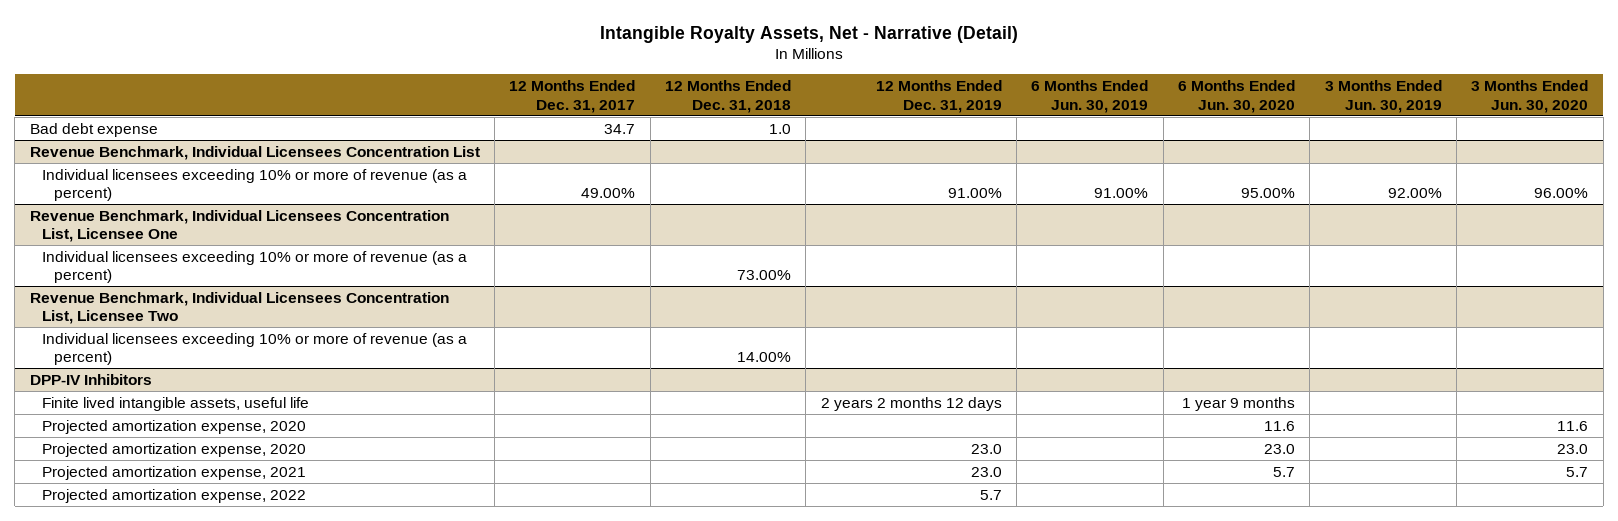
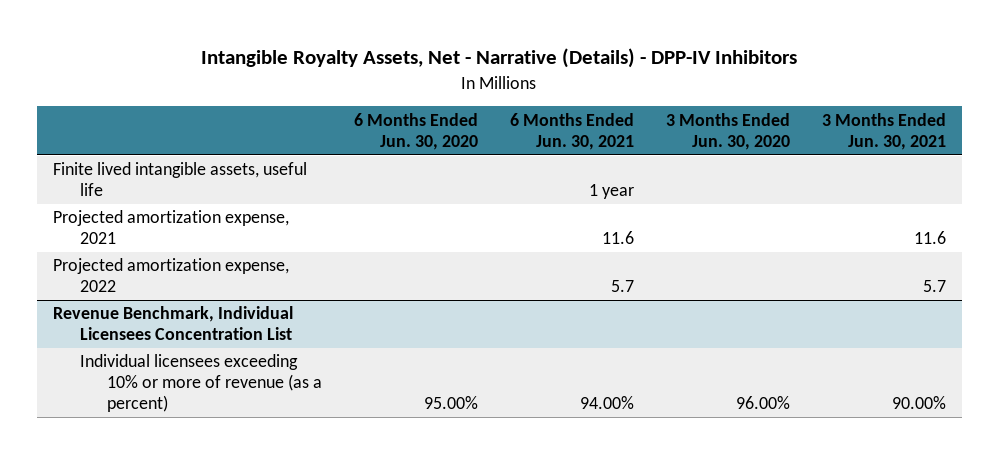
- Intangible Royalty Assets, Net - Narrative (Detail)
+ Intangible Royalty Assets, Net - Narrative (Details) - DPP-IV Inhibitors
- | 12 Months Ended Dec. 31, 2017 | 12 Months Ended Dec. 31, 2018 | 12 Months Ended Dec. 31, 2019 | 6 Months Ended Jun. 30, 2019 | 6 Months Ended Jun. 30, 2020 | 3 Months Ended Jun. 30, 2019 | 3 Months Ended Jun. 30, 2020
+ | 6 Months Ended Jun. 30, 2020 | 6 Months Ended Jun. 30, 2021 | 3 Months Ended Jun. 30, 2020 | 3 Months Ended Jun. 30, 2021
- Bad debt expense | 34.7 | 1.0 | | | | |
+ Finite lived intangible assets, useful life | | 1 year | |
+ Projected amortization expense, 2021 | | 11.6 | | 11.6
+ Projected amortization expense, 2022 | | 5.7 | | 5.7
- Revenue Benchmark, Individual Licensees Concentration List, Licensee One
- Individual licensees exceeding 10% or more of revenue (as a percent) | | 73.00% | | | | |
- Revenue Benchmark, Individual Licensees Concentration List, Licensee Two
- Individual licensees exceeding 10% or more of revenue (as a percent) | | 14.00% | | | | |
- DPP-IV Inhibitors
- Finite lived intangible assets, useful life | | | 2 years 2 months 12 days | | 1 year 9 months | |
- Projected amortization expense, 2020 | | | | | 11.6 | | 11.6
- Projected amortization expense, 2020 | | | 23.0 | | 23.0 | | 23.0
- Projected amortization expense, 2021 | | | 23.0 | | 5.7 | | 5.7
- Projected amortization expense, 2022 | | | 5.7 | | | |

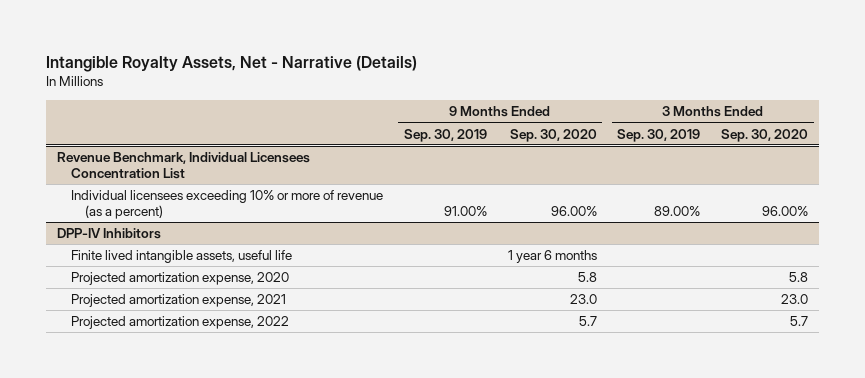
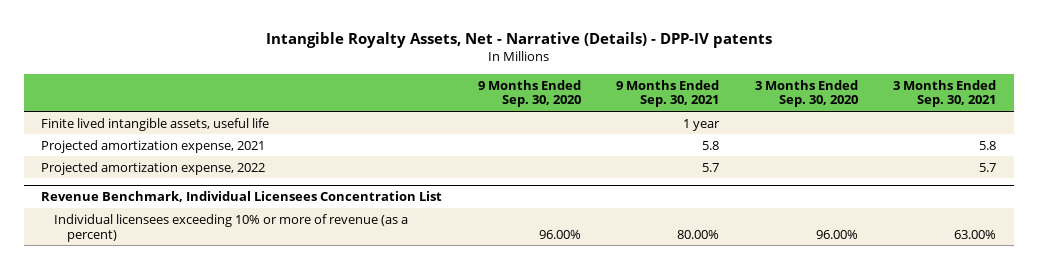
- Intangible Royalty Assets, Net - Narrative (Details)
+ Intangible Royalty Assets, Net - Narrative (Details) - DPP-IV patents
- | 9 Months Ended Sep. 30, 2019 | 9 Months Ended Sep. 30, 2020 | 3 Months Ended Sep. 30, 2019 | 3 Months Ended Sep. 30, 2020
+ | 9 Months Ended Sep. 30, 2020 | 9 Months Ended Sep. 30, 2021 | 3 Months Ended Sep. 30, 2020 | 3 Months Ended Sep. 30, 2021
+ Finite lived intangible assets, useful life | | 1 year | |
+ Projected amortization expense, 2021 | | 5.8 | | 5.8
+ Projected amortization expense, 2022 | | 5.7 | | 5.7
- DPP-IV Inhibitors
- Finite lived intangible assets, useful life | | 1 year 6 months | |
- Projected amortization expense, 2020 | | 5.8 | | 5.8
- Projected amortization expense, 2021 | | 23.0 | | 23.0
- Projected amortization expense, 2022 | | 5.7 | | 5.7

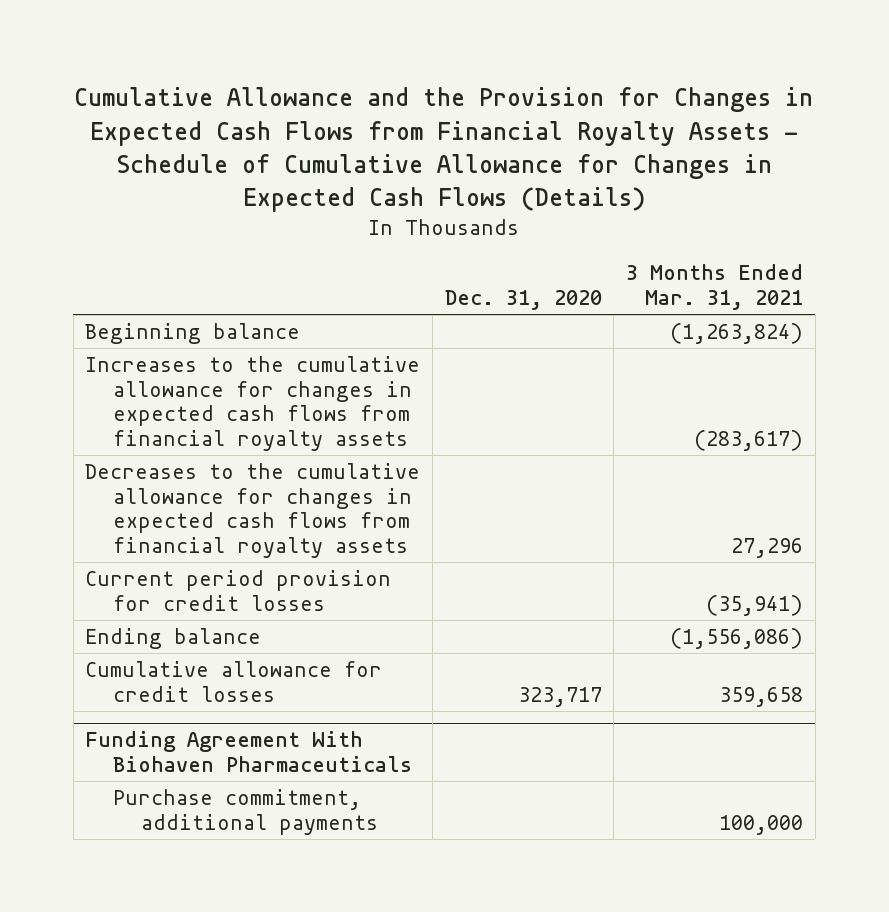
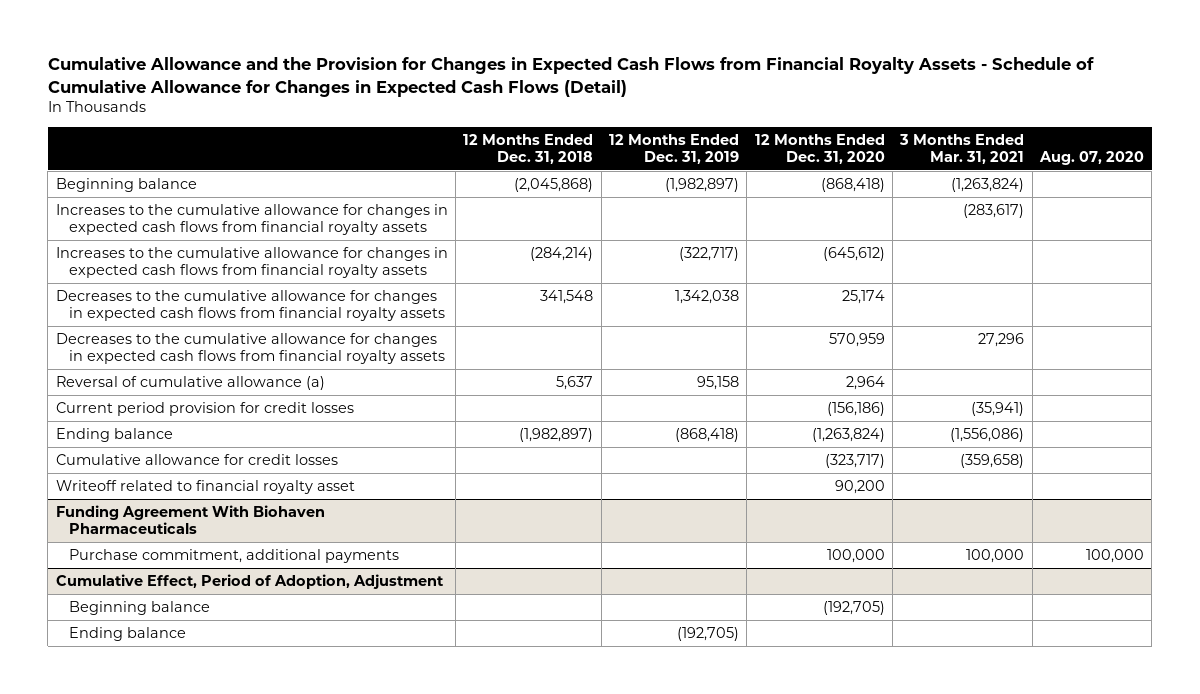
- Cumulative Allowance and the Provision for Changes in Expected Cash Flows from Financial Royalty Assets - Schedule of Cumulative Allowance for Changes in Expected Cash Flows (Details)
+ Cumulative Allowance and the Provision for Changes in Expected Cash Flows from Financial Royalty Assets - Schedule of Cumulative Allowance for Changes in Expected Cash Flows (Detail)
- | Dec. 31, 2020 | 3 Months Ended Mar. 31, 2021
+ | 12 Months Ended Dec. 31, 2018 | 12 Months Ended Dec. 31, 2019 | 12 Months Ended Dec. 31, 2020 | 3 Months Ended Mar. 31, 2021 | Aug. 07, 2020
+ Increases to the cumulative allowance for changes in expected cash flows from financial royalty assets | (284,214) | (322,717) | (645,612) | |
+ Decreases to the cumulative allowance for changes in expected cash flows from financial royalty assets | 341,548 | 1,342,038 | 25,174 | |
+ Reversal of cumulative allowance (a) | 5,637 | 95,158 | 2,964 | |
- Cumulative allowance for credit losses | 323,717 | 359,658
+ Cumulative allowance for credit losses | | | (323,717) | (359,658) |
+ Writeoff related to financial royalty asset | | | 90,200 | |
+ Cumulative Effect, Period of Adoption, Adjustment
+ Beginning balance | | | (192,705) | |
+ Ending balance | | (192,705) | | |

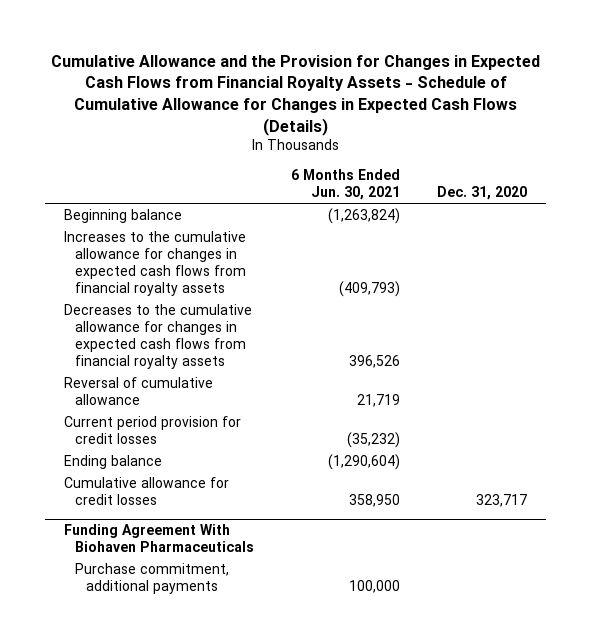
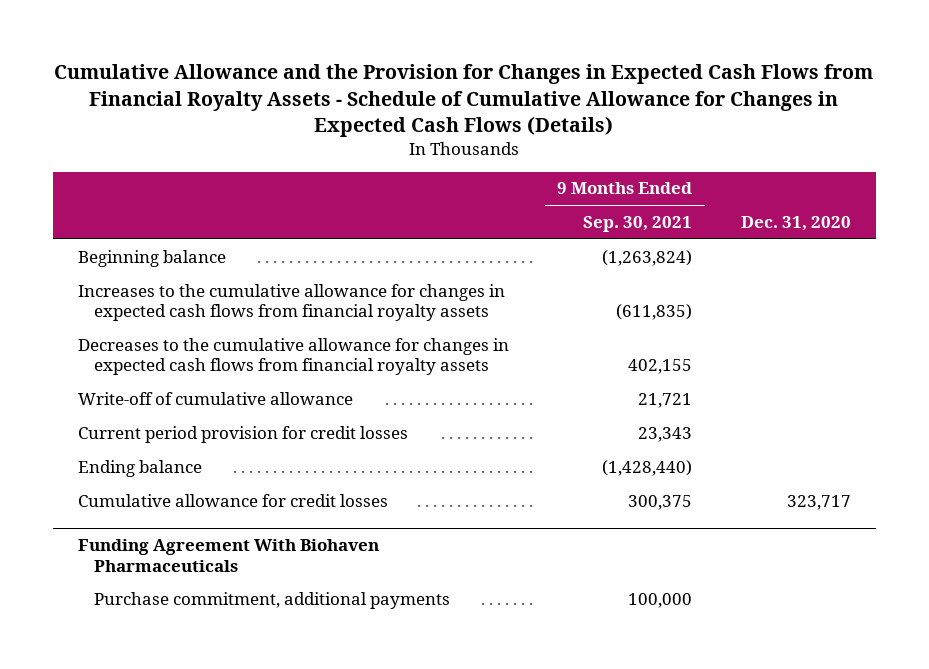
- | 6 Months Ended Jun. 30, 2021 | Dec. 31, 2020
+ | 9 Months Ended Sep. 30, 2021 | Dec. 31, 2020
- Reversal of cumulative allowance | 21,719 |
+ Write-off of cumulative allowance | 21,721 |

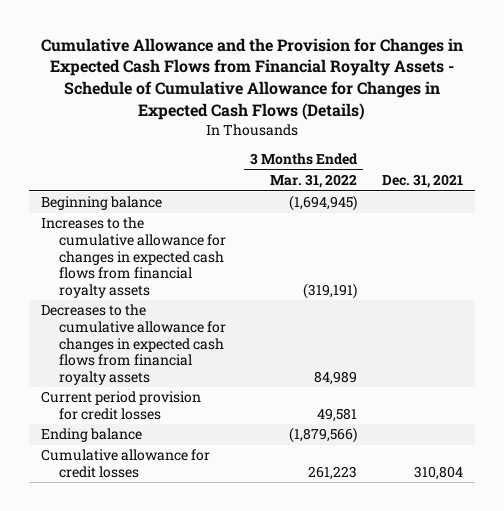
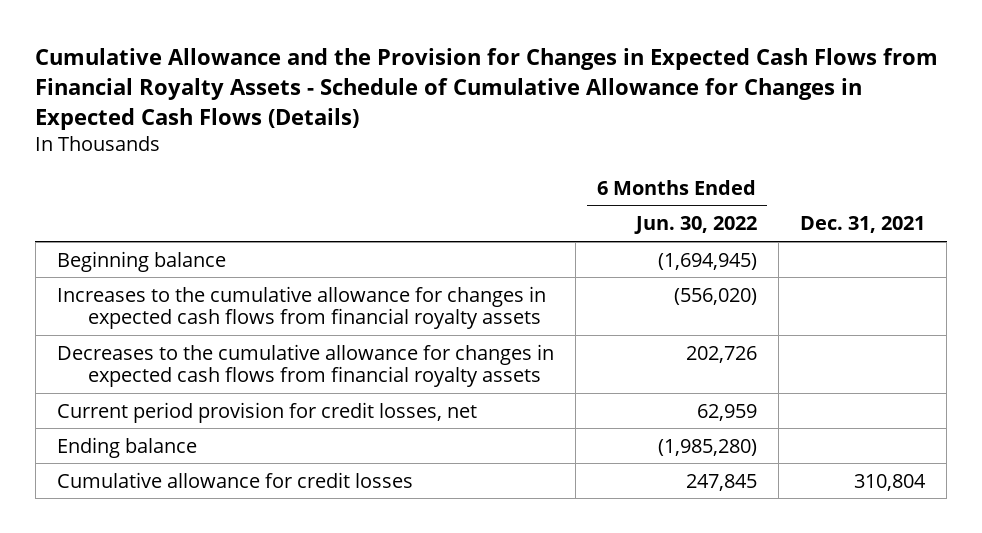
- | 3 Months Ended Mar. 31, 2022 | Dec. 31, 2021
+ | 6 Months Ended Jun. 30, 2022 | Dec. 31, 2021
- Current period provision for credit losses | 49,581 |
+ Current period provision for credit losses, net | 62,959 |

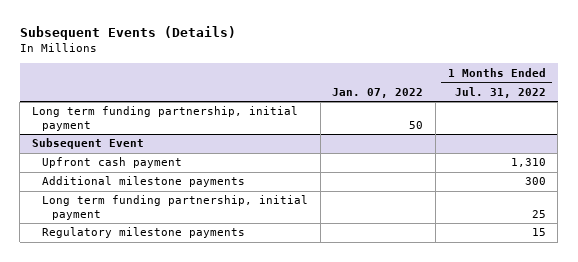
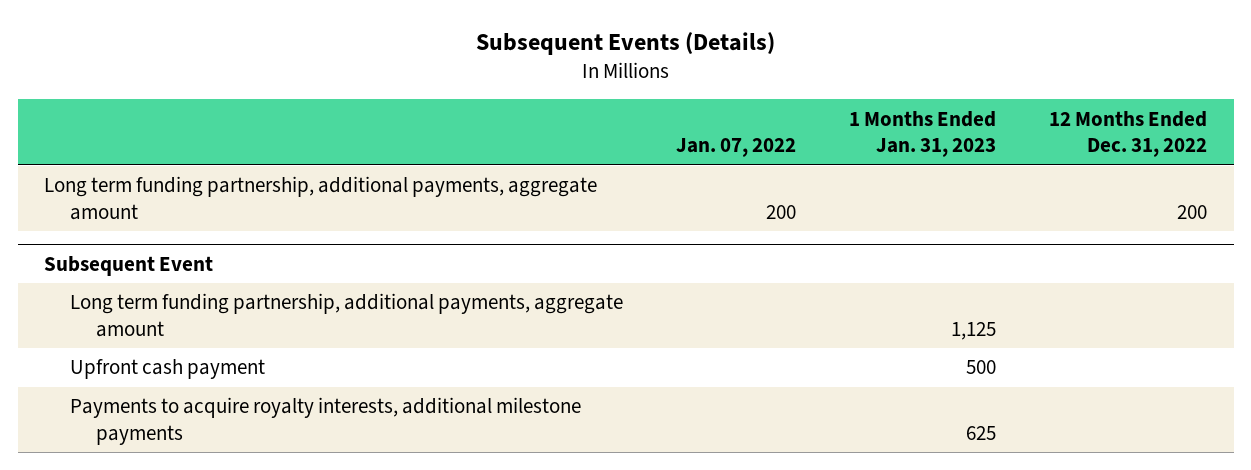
- | Jan. 07, 2022 | 1 Months Ended Jul. 31, 2022
+ | Jan. 07, 2022 | 1 Months Ended Jan. 31, 2023 | 12 Months Ended Dec. 31, 2022
- Long term funding partnership, initial payment | 50 |
+ Long term funding partnership, additional payments, aggregate amount | 200 | | 200
@ Subsequent Event
+ Long term funding partnership, additional payments, aggregate amount | | 1,125 |
- Additional milestone payments | | 300
- Long term funding partnership, initial payment | | 25
- Regulatory milestone payments | | 15
+ Payments to acquire royalty interests, additional milestone payments | | 625 |

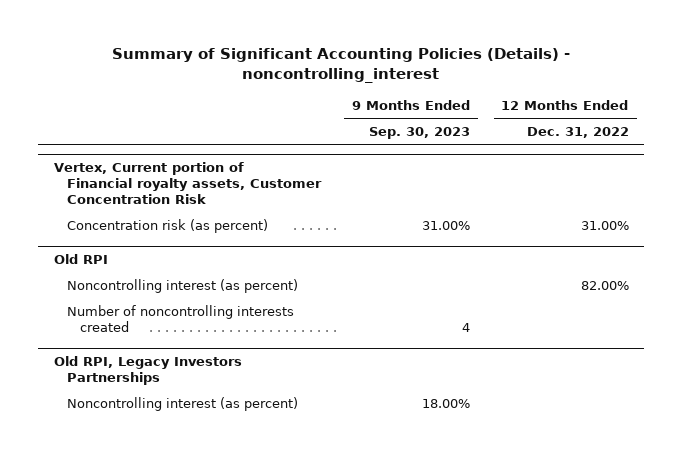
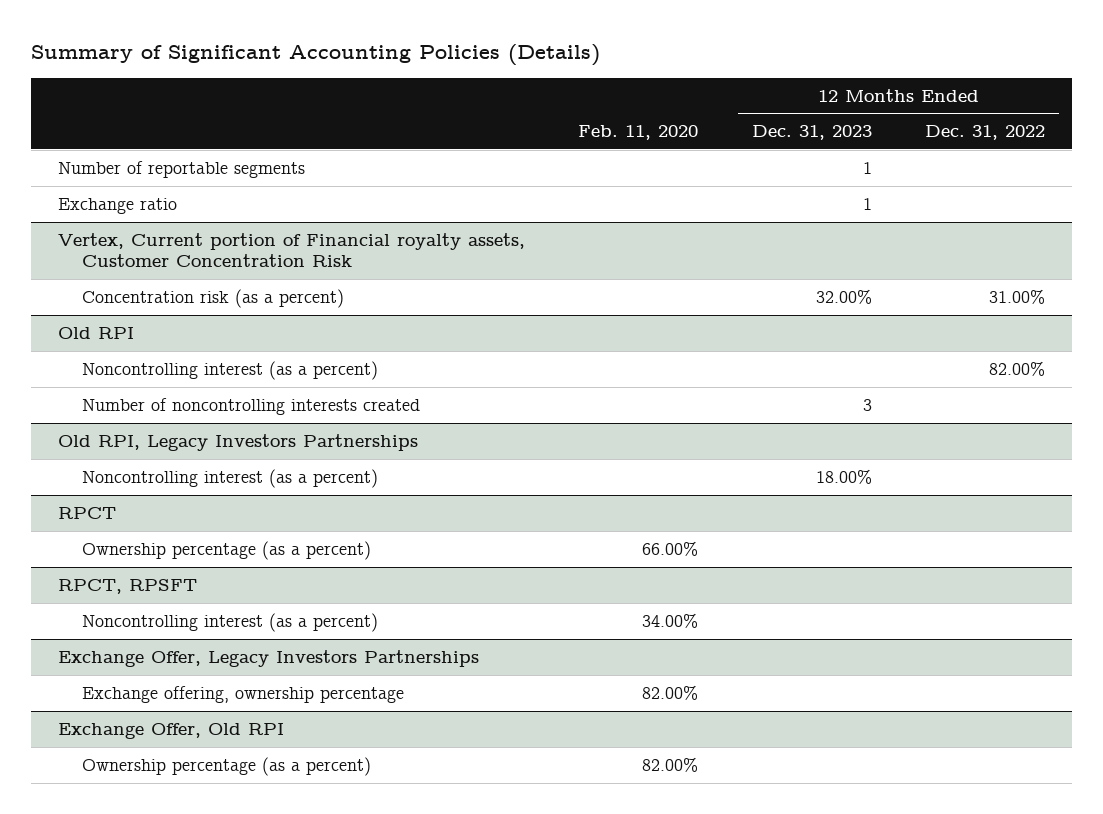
- Summary of Significant Accounting Policies (Details) - noncontrolling_interest
+ Summary of Significant Accounting Policies (Details)
- | 9 Months Ended Sep. 30, 2023 | 12 Months Ended Dec. 31, 2022
+ | Feb. 11, 2020 | 12 Months Ended Dec. 31, 2023 | 12 Months Ended Dec. 31, 2022
+ Number of reportable segments | | 1 |
+ Exchange ratio | | 1 |
@ Vertex, Current portion of Financial royalty assets, Customer Concentration Risk
- Concentration risk (as percent) | 31.00% | 31.00%
+ Concentration risk (as a percent) | | 32.00% | 31.00%
@ Old RPI
- Noncontrolling interest (as percent) | | 82.00%
+ Noncontrolling interest (as a percent) | | | 82.00%
@ Old RPI, Legacy Investors Partnerships
- Noncontrolling interest (as percent) | 18.00% |
+ Noncontrolling interest (as a percent) | | 18.00% |
+ RPCT
+ Ownership percentage (as a percent) | 66.00% | |
+ RPCT, RPSFT
+ Noncontrolling interest (as a percent) | 34.00% | |
+ Exchange Offer, Legacy Investors Partnerships
+ Exchange offering, ownership percentage | 82.00% | |
+ Exchange Offer, Old RPI
+ Ownership percentage (as a percent) | 82.00% | |

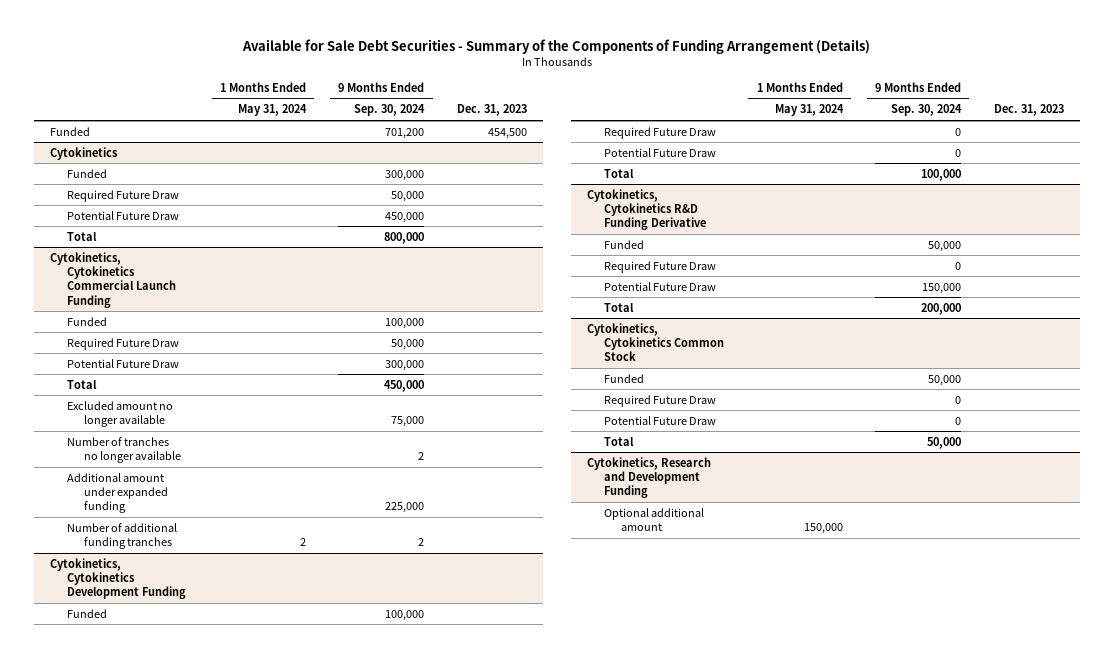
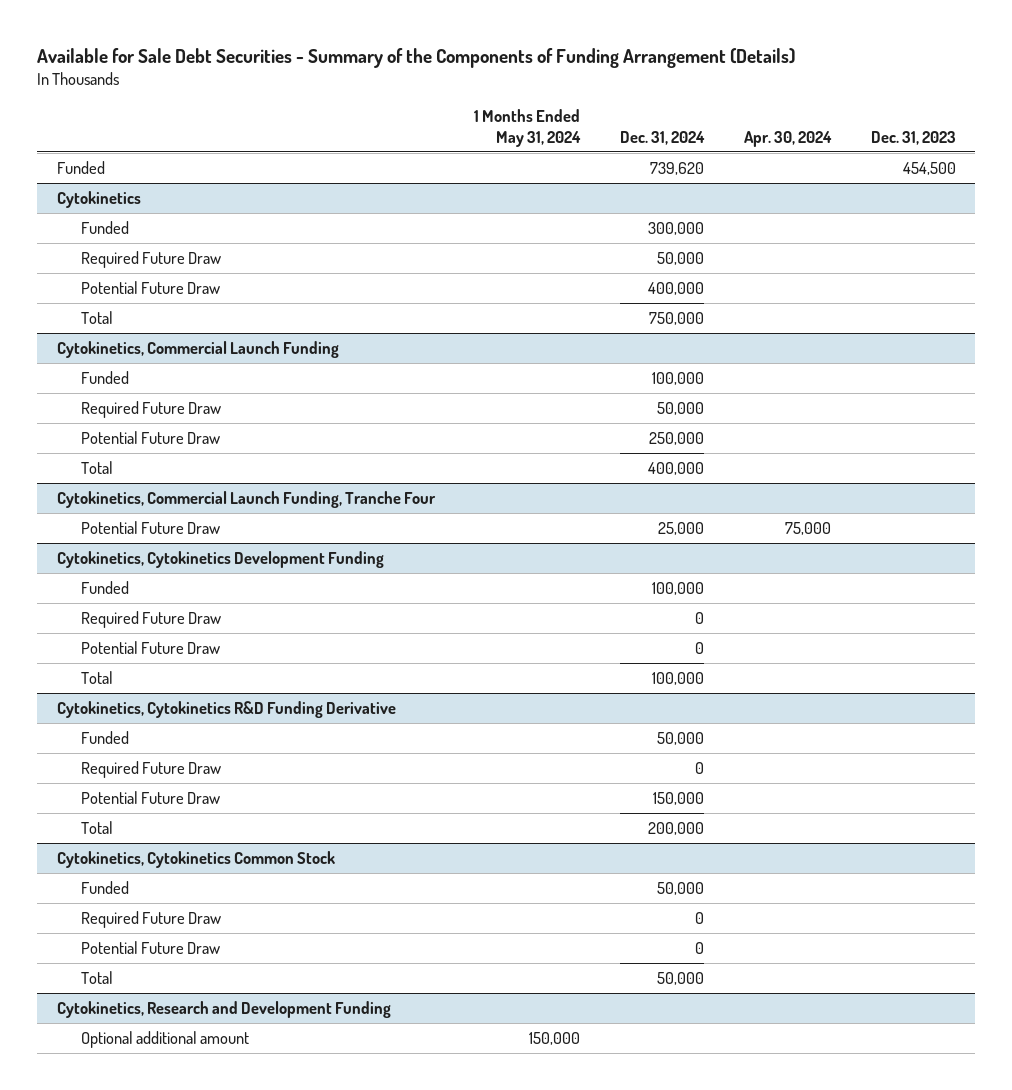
- | 1 Months Ended May 31, 2024 | 9 Months Ended Sep. 30, 2024 | Dec. 31, 2023
+ | 1 Months Ended May 31, 2024 | Dec. 31, 2024 | Apr. 30, 2024 | Dec. 31, 2023
- Cytokinetics, Cytokinetics Commercial Launch Funding
+ Cytokinetics, Commercial Launch Funding
- Excluded amount no longer available | | 75,000 |
- Number of tranches no longer available | | 2 |
- Additional amount under expanded funding | | 225,000 |
- Number of additional funding tranches | 2 | 2 |
+ Cytokinetics, Commercial Launch Funding, Tranche Four
+ Potential Future Draw | | 25,000 | 75,000 |

